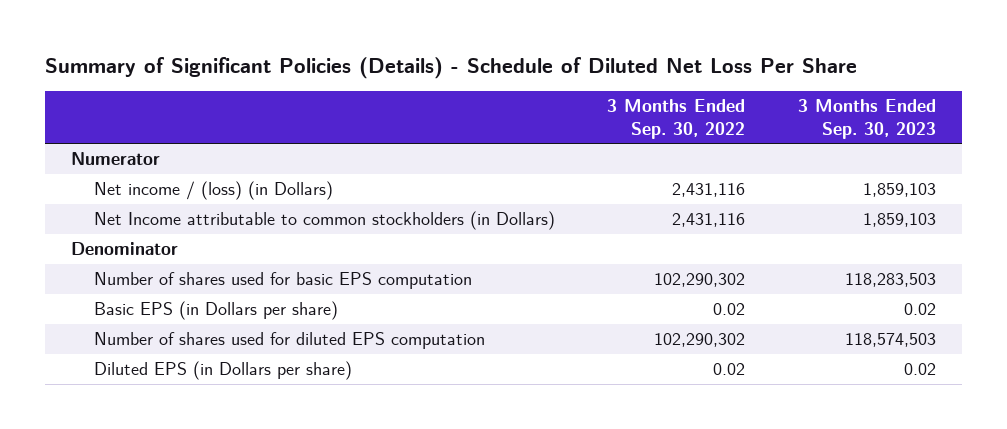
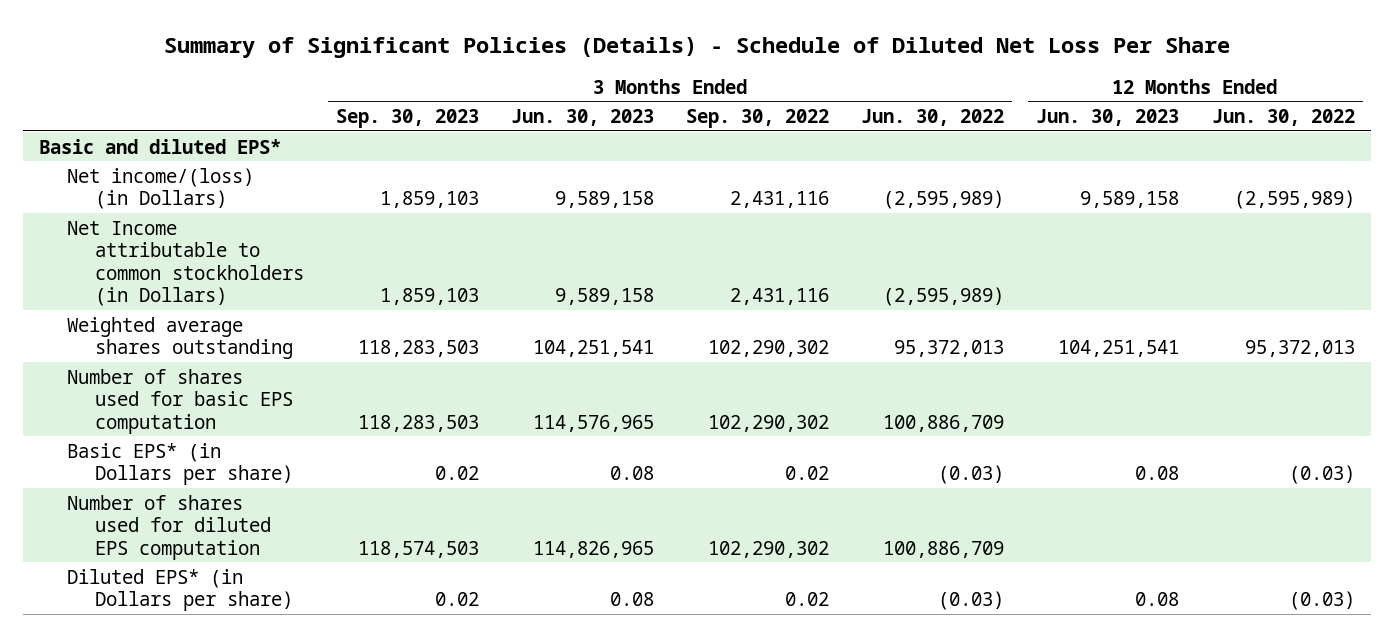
- | 3 Months Ended Sep. 30, 2022 | 3 Months Ended Sep. 30, 2023
+ | 3 Months Ended Sep. 30, 2023 | 3 Months Ended Jun. 30, 2023 | 3 Months Ended Sep. 30, 2022 | 3 Months Ended Jun. 30, 2022 | 12 Months Ended Jun. 30, 2023 | 12 Months Ended Jun. 30, 2022
- Numerator
- Net income / (loss) (in Dollars) | 2,431,116 | 1,859,103
+ Basic and diluted EPS*
+ Net income/(loss) (in Dollars) | 1,859,103 | 9,589,158 | 2,431,116 | (2,595,989) | 9,589,158 | (2,595,989)
- Denominator
+ Weighted average shares outstanding | 118,283,503 | 104,251,541 | 102,290,302 | 95,372,013 | 104,251,541 | 95,372,013
- Basic EPS (in Dollars per share) | 0.02 | 0.02
+ Basic EPS* (in Dollars per share) | 0.02 | 0.08 | 0.02 | (0.03) | 0.08 | (0.03)
- Diluted EPS (in Dollars per share) | 0.02 | 0.02
+ Diluted EPS* (in Dollars per share) | 0.02 | 0.08 | 0.02 | (0.03) | 0.08 | (0.03)

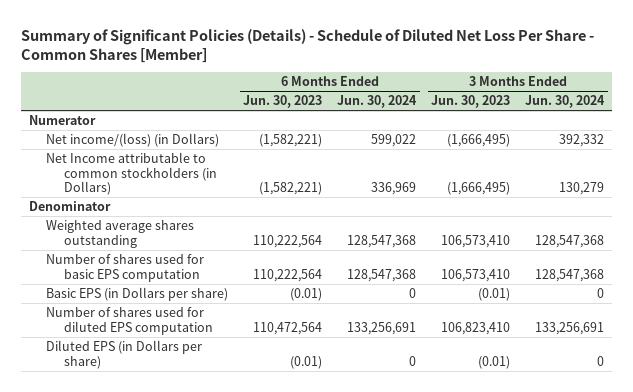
- Summary of Significant Policies (Details) - Schedule of Diluted Net Loss Per Share
+ Summary of Significant Policies (Details) - Schedule of Diluted Net Loss Per Share - Common Shares [Member]
- | 3 Months Ended Sep. 30, 2023 | 3 Months Ended Jun. 30, 2023 | 3 Months Ended Sep. 30, 2022 | 3 Months Ended Jun. 30, 2022 | 12 Months Ended Jun. 30, 2023 | 12 Months Ended Jun. 30, 2022
+ | 6 Months Ended Jun. 30, 2023 | 6 Months Ended Jun. 30, 2024 | 3 Months Ended Jun. 30, 2023 | 3 Months Ended Jun. 30, 2024
- Basic and diluted EPS*
- Net income/(loss) (in Dollars) | 1,859,103 | 9,589,158 | 2,431,116 | (2,595,989) | 9,589,158 | (2,595,989)
- Net Income attributable to common stockholders (in Dollars) | 1,859,103 | 9,589,158 | 2,431,116 | (2,595,989) | |
- Weighted average shares outstanding | 118,283,503 | 104,251,541 | 102,290,302 | 95,372,013 | 104,251,541 | 95,372,013
- Number of shares used for basic EPS computation | 118,283,503 | 114,576,965 | 102,290,302 | 100,886,709 | |
- Basic EPS* (in Dollars per share) | 0.02 | 0.08 | 0.02 | (0.03) | 0.08 | (0.03)
- Number of shares used for diluted EPS computation | 118,574,503 | 114,826,965 | 102,290,302 | 100,886,709 | |
- Diluted EPS* (in Dollars per share) | 0.02 | 0.08 | 0.02 | (0.03) | 0.08 | (0.03)
+ Numerator
+ Net income/(loss) (in Dollars) | (1,582,221) | 599,022 | (1,666,495) | 392,332
+ Net Income attributable to common stockholders (in Dollars) | (1,582,221) | 336,969 | (1,666,495) | 130,279
+ Denominator
+ Weighted average shares outstanding | 110,222,564 | 128,547,368 | 106,573,410 | 128,547,368
+ Number of shares used for basic EPS computation | 110,222,564 | 128,547,368 | 106,573,410 | 128,547,368
+ Basic EPS (in Dollars per share) | (0.01) | 0 | (0.01) | 0
+ Number of shares used for diluted EPS computation | 110,472,564 | 133,256,691 | 106,823,410 | 133,256,691
+ Diluted EPS (in Dollars per share) | (0.01) | 0 | (0.01) | 0

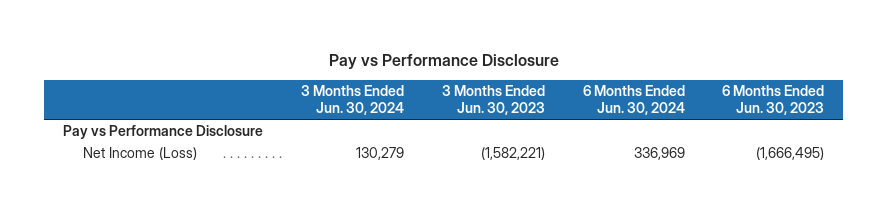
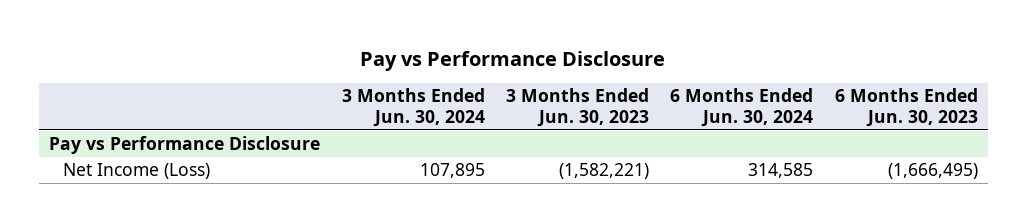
- Net Income (Loss) | 130,279 | (1,582,221) | 336,969 | (1,666,495)
+ Net Income (Loss) | 107,895 | (1,582,221) | 314,585 | (1,666,495)

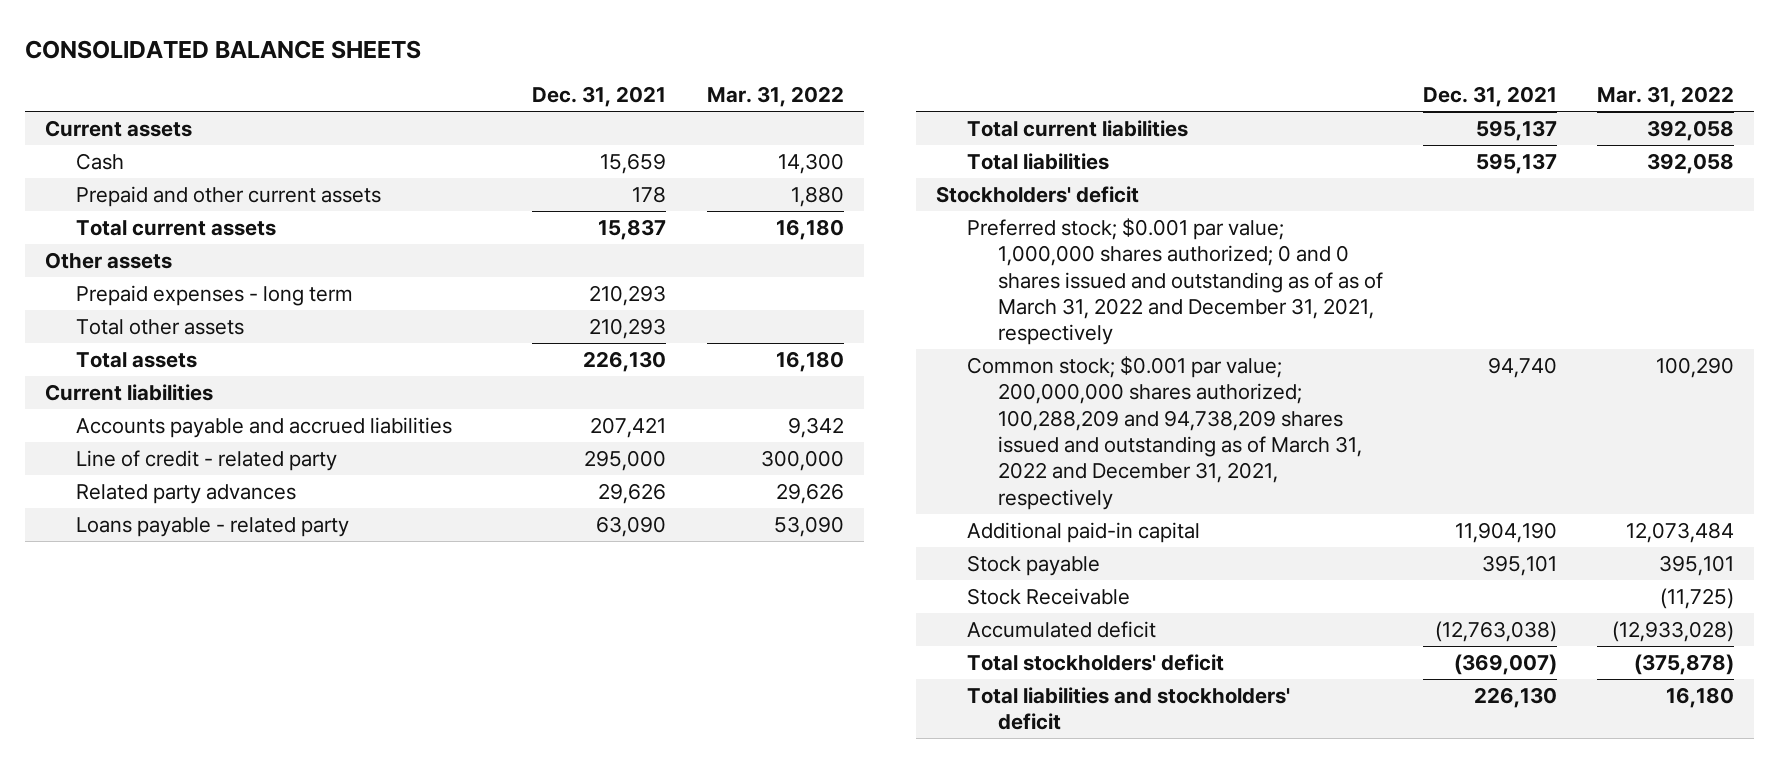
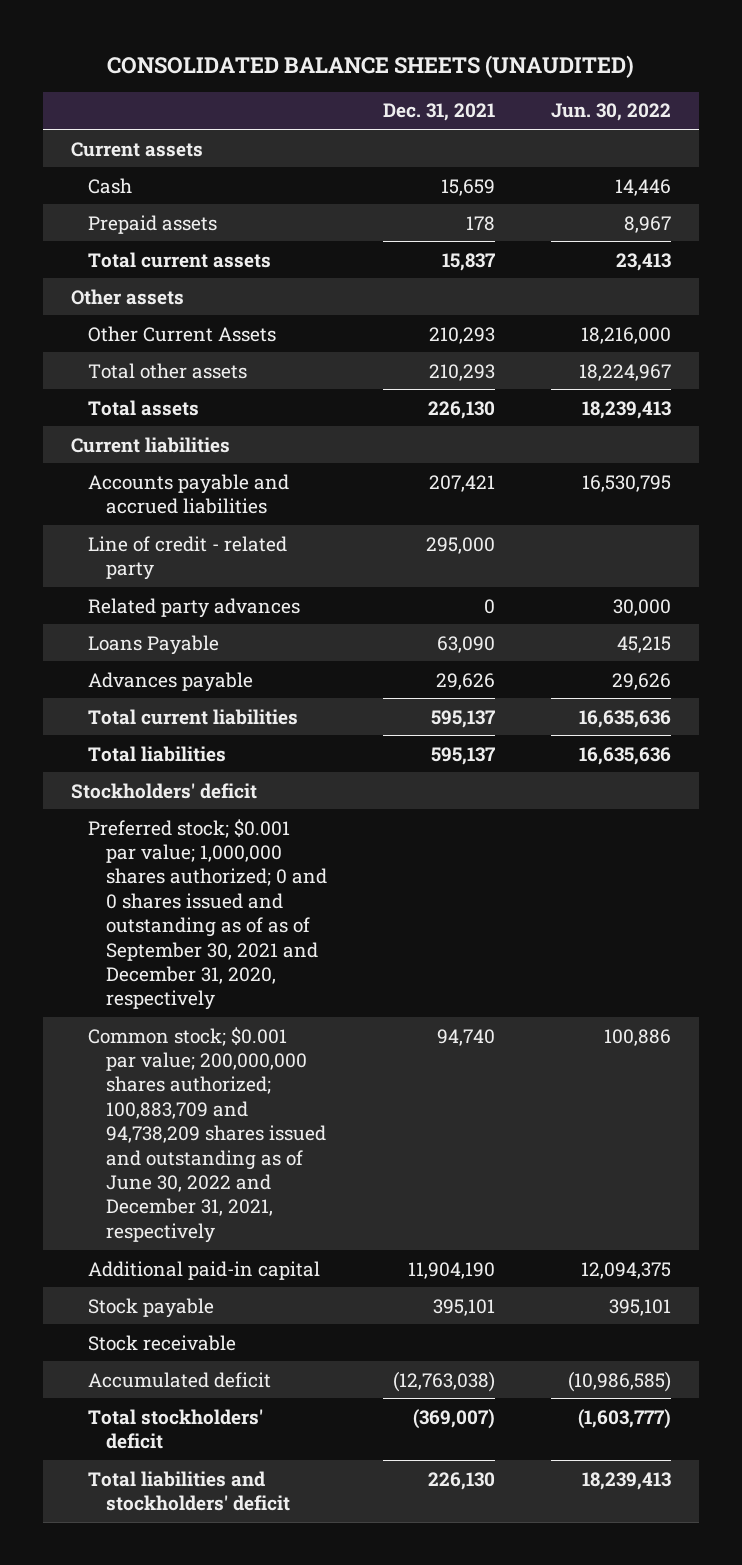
- CONSOLIDATED BALANCE SHEETS
+ CONSOLIDATED BALANCE SHEETS (UNAUDITED)
- | Dec. 31, 2021 | Mar. 31, 2022
+ | Dec. 31, 2021 | Jun. 30, 2022
- Prepaid and other current assets | 178 | 1,880
+ Prepaid assets | 178 | 8,967
- Prepaid expenses - long term | 210,293 |
+ Other Current Assets | 210,293 | 18,216,000
- Related party advances | 29,626 | 29,626
- Loans payable - related party | 63,090 | 53,090
+ Related party advances | 0 | 30,000
+ Loans Payable | 63,090 | 45,215
+ Advances payable | 29,626 | 29,626
- Preferred stock; $0.001 par value; 1,000,000 shares authorized; 0 and 0 shares issued and outstanding as of as of March 31, 2022 and December 31, 2021, respectively
- Common stock; $0.001 par value; 200,000,000 shares authorized; 100,288,209 and 94,738,209 shares issued and outstanding as of March 31, 2022 and December 31, 2021, respectively | 94,740 | 100,290
+ Preferred stock; $0.001 par value; 1,000,000 shares authorized; 0 and 0 shares issued and outstanding as of as of September 30, 2021 and December 31, 2020, respectively
+ Common stock; $0.001 par value; 200,000,000 shares authorized; 100,883,709 and 94,738,209 shares issued and outstanding as of June 30, 2022 and December 31, 2021, respectively | 94,740 | 100,886
- Stock Receivable | | (11,725)
+ Stock receivable

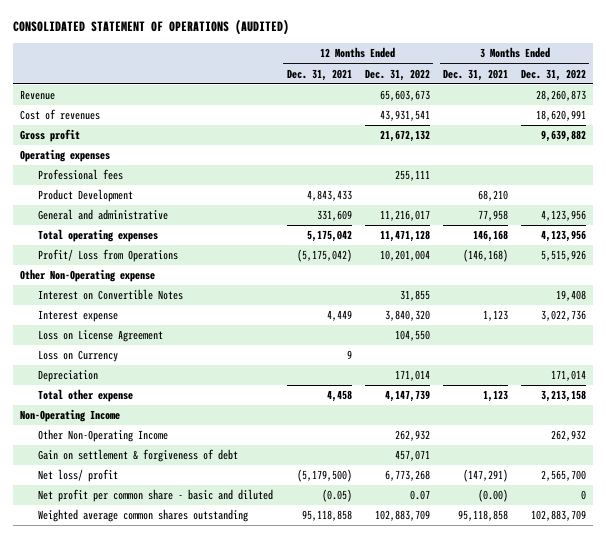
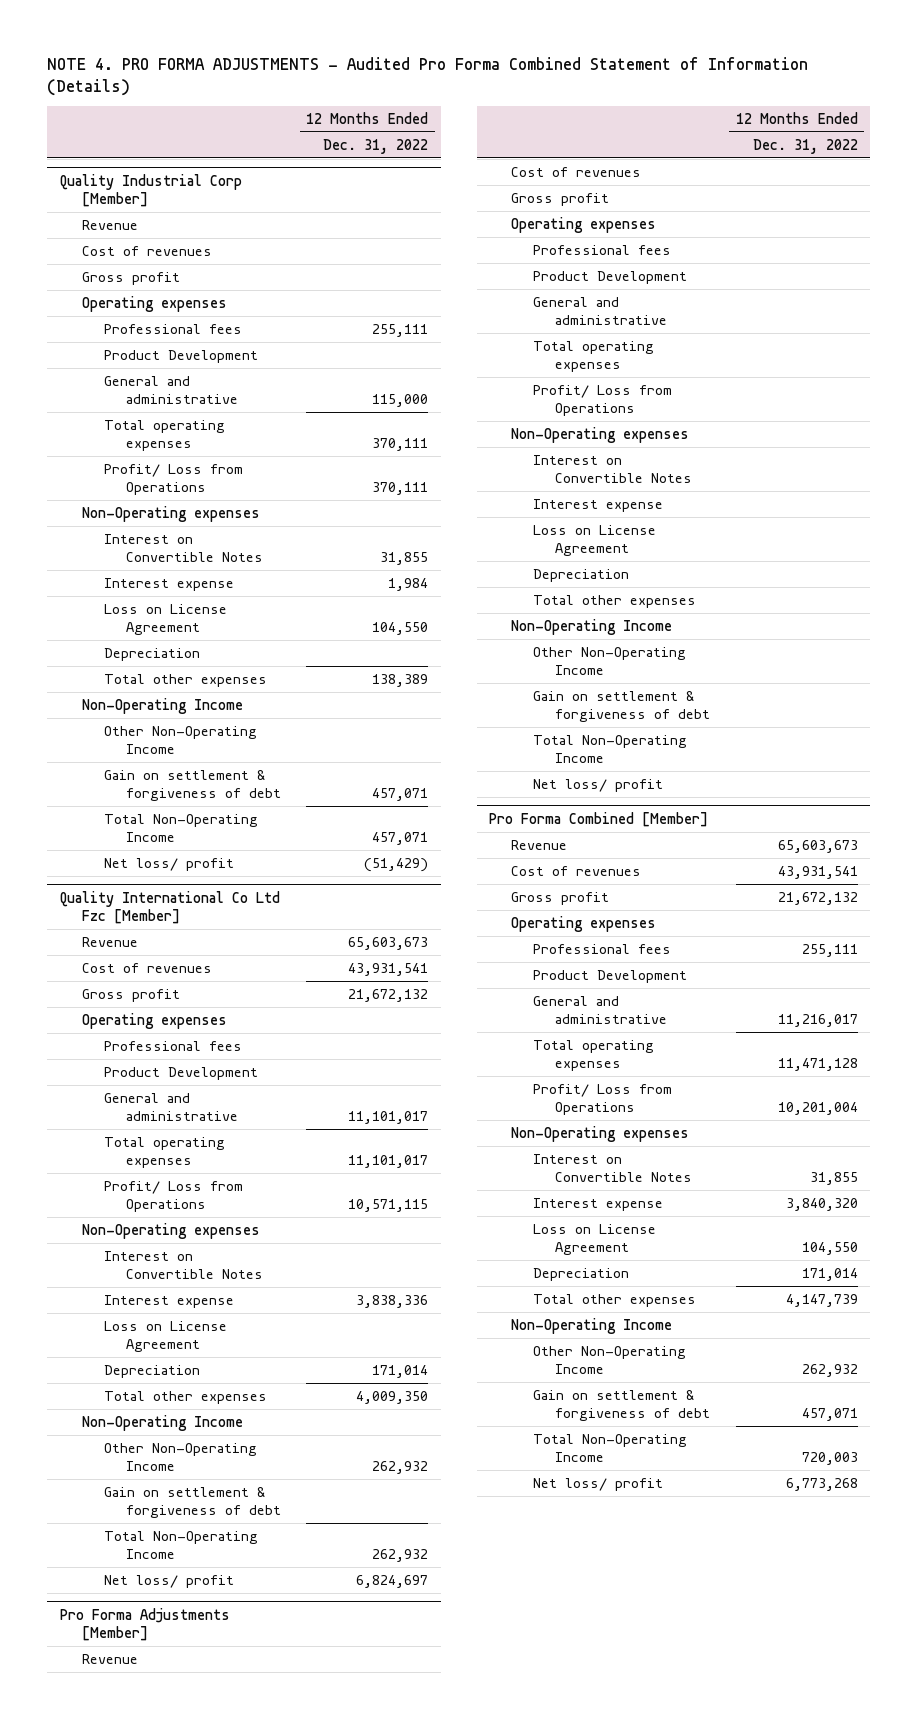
- CONSOLIDATED STATEMENT OF OPERATIONS (AUDITED)
+ NOTE 4. PRO FORMA ADJUSTMENTS - Audited Pro Forma Combined Statement of Information (Details)
- | 12 Months Ended Dec. 31, 2021 | 12 Months Ended Dec. 31, 2022 | 3 Months Ended Dec. 31, 2021 | 3 Months Ended Dec. 31, 2022
+ | 12 Months Ended Dec. 31, 2022
+ Quality Industrial Corp [Member]
+ Revenue
+ Cost of revenues
+ Gross profit
+ Operating expenses
+ Professional fees | 255,111
+ Product Development
+ General and administrative | 115,000
+ Total operating expenses | 370,111
+ Profit/ Loss from Operations | 370,111
+ Non-Operating expenses
+ Interest on Convertible Notes | 31,855
+ Interest expense | 1,984
+ Loss on License Agreement | 104,550
+ Depreciation
+ Total other expenses | 138,389
+ Non-Operating Income
+ Other Non-Operating Income
+ Gain on settlement & forgiveness of debt | 457,071
+ Total Non-Operating Income | 457,071
+ Net loss/ profit | (51,429)
+ Quality International Co Ltd Fzc [Member]
+ Professional fees
+ Product Development
+ General and administrative | 11,101,017
+ Total operating expenses | 11,101,017
+ Profit/ Loss from Operations | 10,571,115
+ Non-Operating expenses
+ Interest on Convertible Notes
+ Interest expense | 3,838,336
+ Loss on License Agreement
+ Depreciation | 171,014
+ Total other expenses | 4,009,350
+ Non-Operating Income
+ Other Non-Operating Income | 262,932
+ Gain on settlement & forgiveness of debt
+ Total Non-Operating Income | 262,932
+ Net loss/ profit | 6,824,697
+ Pro Forma Adjustments [Member]
+ Revenue
+ Cost of revenues
+ Gross profit
+ Operating expenses
+ Professional fees
+ Product Development
+ General and administrative
+ Total operating expenses
+ Profit/ Loss from Operations
+ Non-Operating expenses
+ Interest on Convertible Notes
+ Interest expense
+ Loss on License Agreement
+ Depreciation
+ Total other expenses
+ Non-Operating Income
+ Other Non-Operating Income
+ Gain on settlement & forgiveness of debt
+ Total Non-Operating Income
+ Net loss/ profit
+ Pro Forma Combined [Member]
+ Revenue | 65,603,673
+ Cost of revenues | 43,931,541
+ Gross profit | 21,672,132
+ Operating expenses
- Other Non-Operating expense
+ Non-Operating expenses
- Loss on Currency | 9 | | |
- Total other expense | 4,458 | 4,147,739 | 1,123 | 3,213,158
+ Total other expenses | 4,147,739
+ Total Non-Operating Income | 720,003
- Net profit per common share - basic and diluted | (0.05) | 0.07 | (0.00) | 0
- Weighted average common shares outstanding | 95,118,858 | 102,883,709 | 95,118,858 | 102,883,709

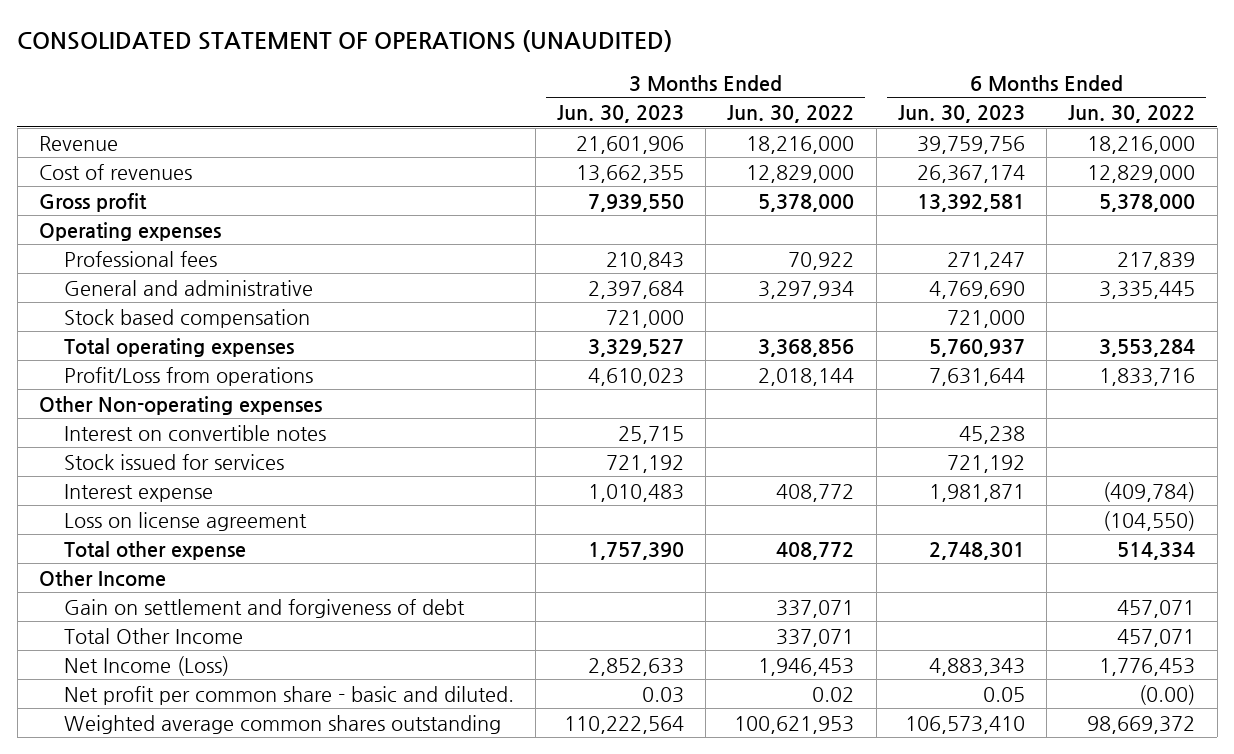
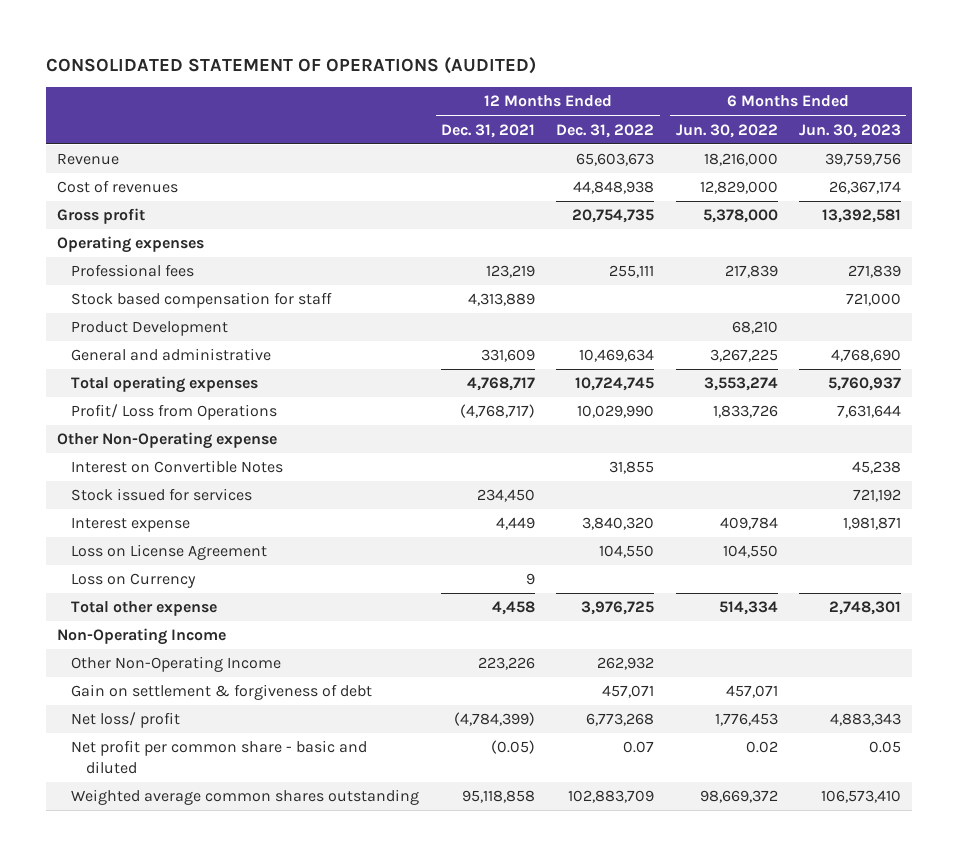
- CONSOLIDATED STATEMENT OF OPERATIONS (UNAUDITED)
+ CONSOLIDATED STATEMENT OF OPERATIONS (AUDITED)
- | 3 Months Ended Jun. 30, 2023 | 3 Months Ended Jun. 30, 2022 | 6 Months Ended Jun. 30, 2023 | 6 Months Ended Jun. 30, 2022
+ | 12 Months Ended Dec. 31, 2021 | 12 Months Ended Dec. 31, 2022 | 6 Months Ended Jun. 30, 2022 | 6 Months Ended Jun. 30, 2023
- Professional fees | 210,843 | 70,922 | 271,247 | 217,839
- General and administrative | 2,397,684 | 3,297,934 | 4,769,690 | 3,335,445
- Stock based compensation | 721,000 | | 721,000 |
- Total operating expenses | 3,329,527 | 3,368,856 | 5,760,937 | 3,553,284
- Profit/Loss from operations | 4,610,023 | 2,018,144 | 7,631,644 | 1,833,716
- Other Non-operating expenses
- Interest on convertible notes | 25,715 | | 45,238 |
+ Professional fees | 123,219 | 255,111 | 217,839 | 271,839
+ Stock based compensation for staff | 4,313,889 | | | 721,000
+ Product Development | | | 68,210 |
+ General and administrative | 331,609 | 10,469,634 | 3,267,225 | 4,768,690
+ Total operating expenses | 4,768,717 | 10,724,745 | 3,553,274 | 5,760,937
+ Profit/ Loss from Operations | (4,768,717) | 10,029,990 | 1,833,726 | 7,631,644
+ Other Non-Operating expense
+ Interest on Convertible Notes | | 31,855 | | 45,238
- Interest expense | 1,010,483 | 408,772 | 1,981,871 | (409,784)
- Loss on license agreement | | | | (104,550)
+ Interest expense | 4,449 | 3,840,320 | 409,784 | 1,981,871
+ Loss on License Agreement | | 104,550 | 104,550 |
+ Loss on Currency | 9 | | |
- Other Income
- Gain on settlement and forgiveness of debt | | 337,071 | | 457,071
- Total Other Income | | 337,071 | | 457,071
- Net Income (Loss) | 2,852,633 | 1,946,453 | 4,883,343 | 1,776,453
- Net profit per common share - basic and diluted. | 0.03 | 0.02 | 0.05 | (0.00)
+ Non-Operating Income
+ Other Non-Operating Income | 223,226 | 262,932 | |
+ Gain on settlement & forgiveness of debt | | 457,071 | 457,071 |
+ Net loss/ profit | (4,784,399) | 6,773,268 | 1,776,453 | 4,883,343
+ Net profit per common share - basic and diluted | (0.05) | 0.07 | 0.02 | 0.05

